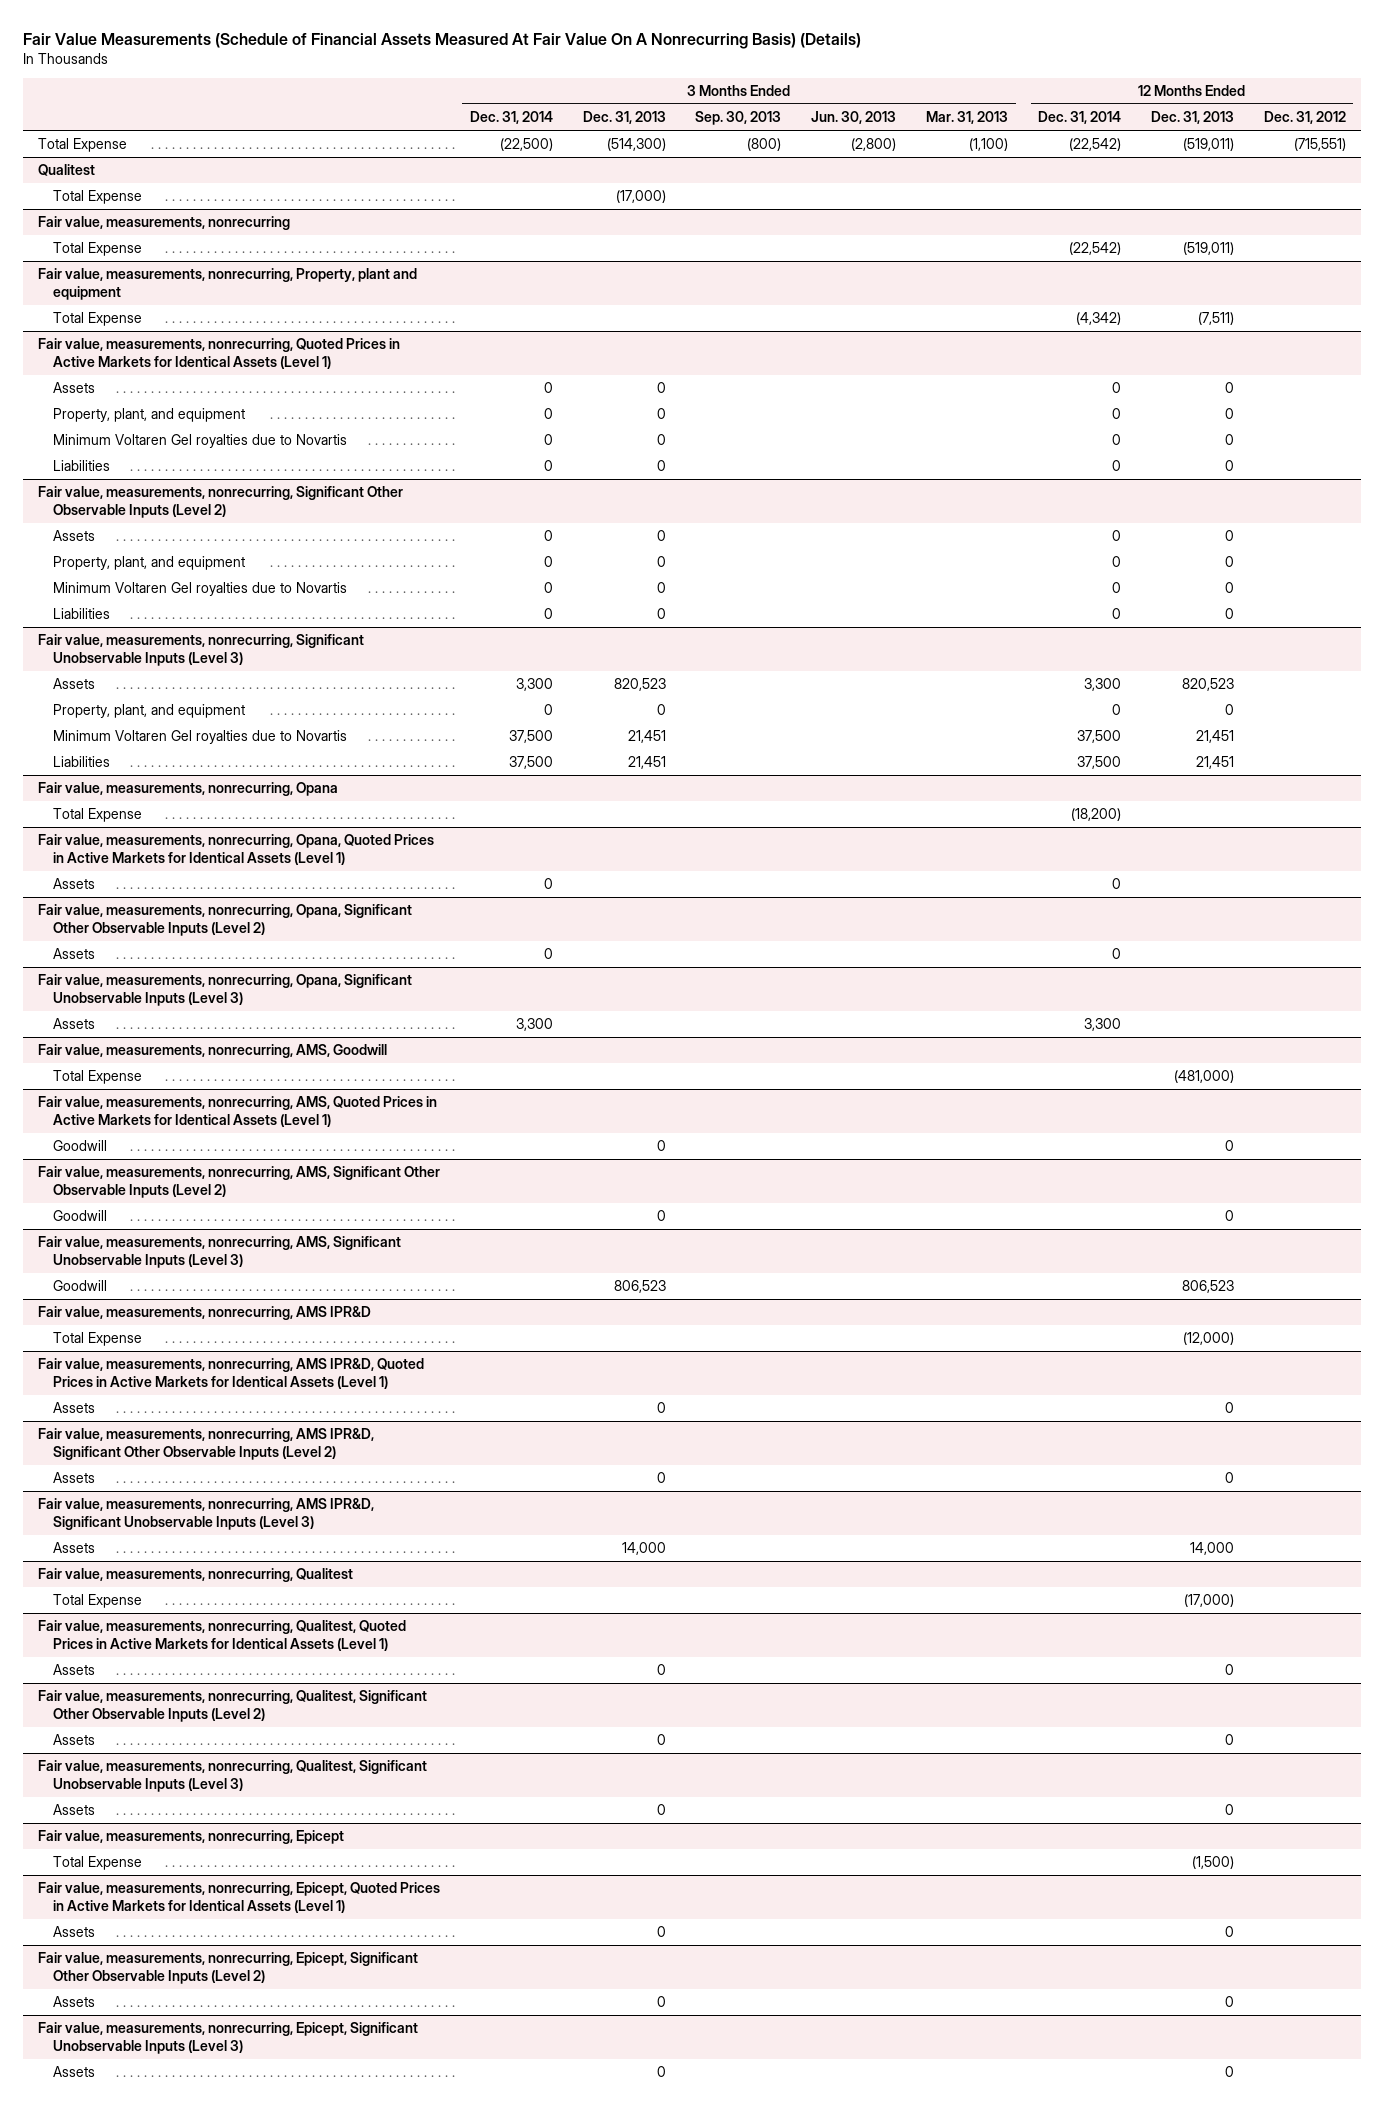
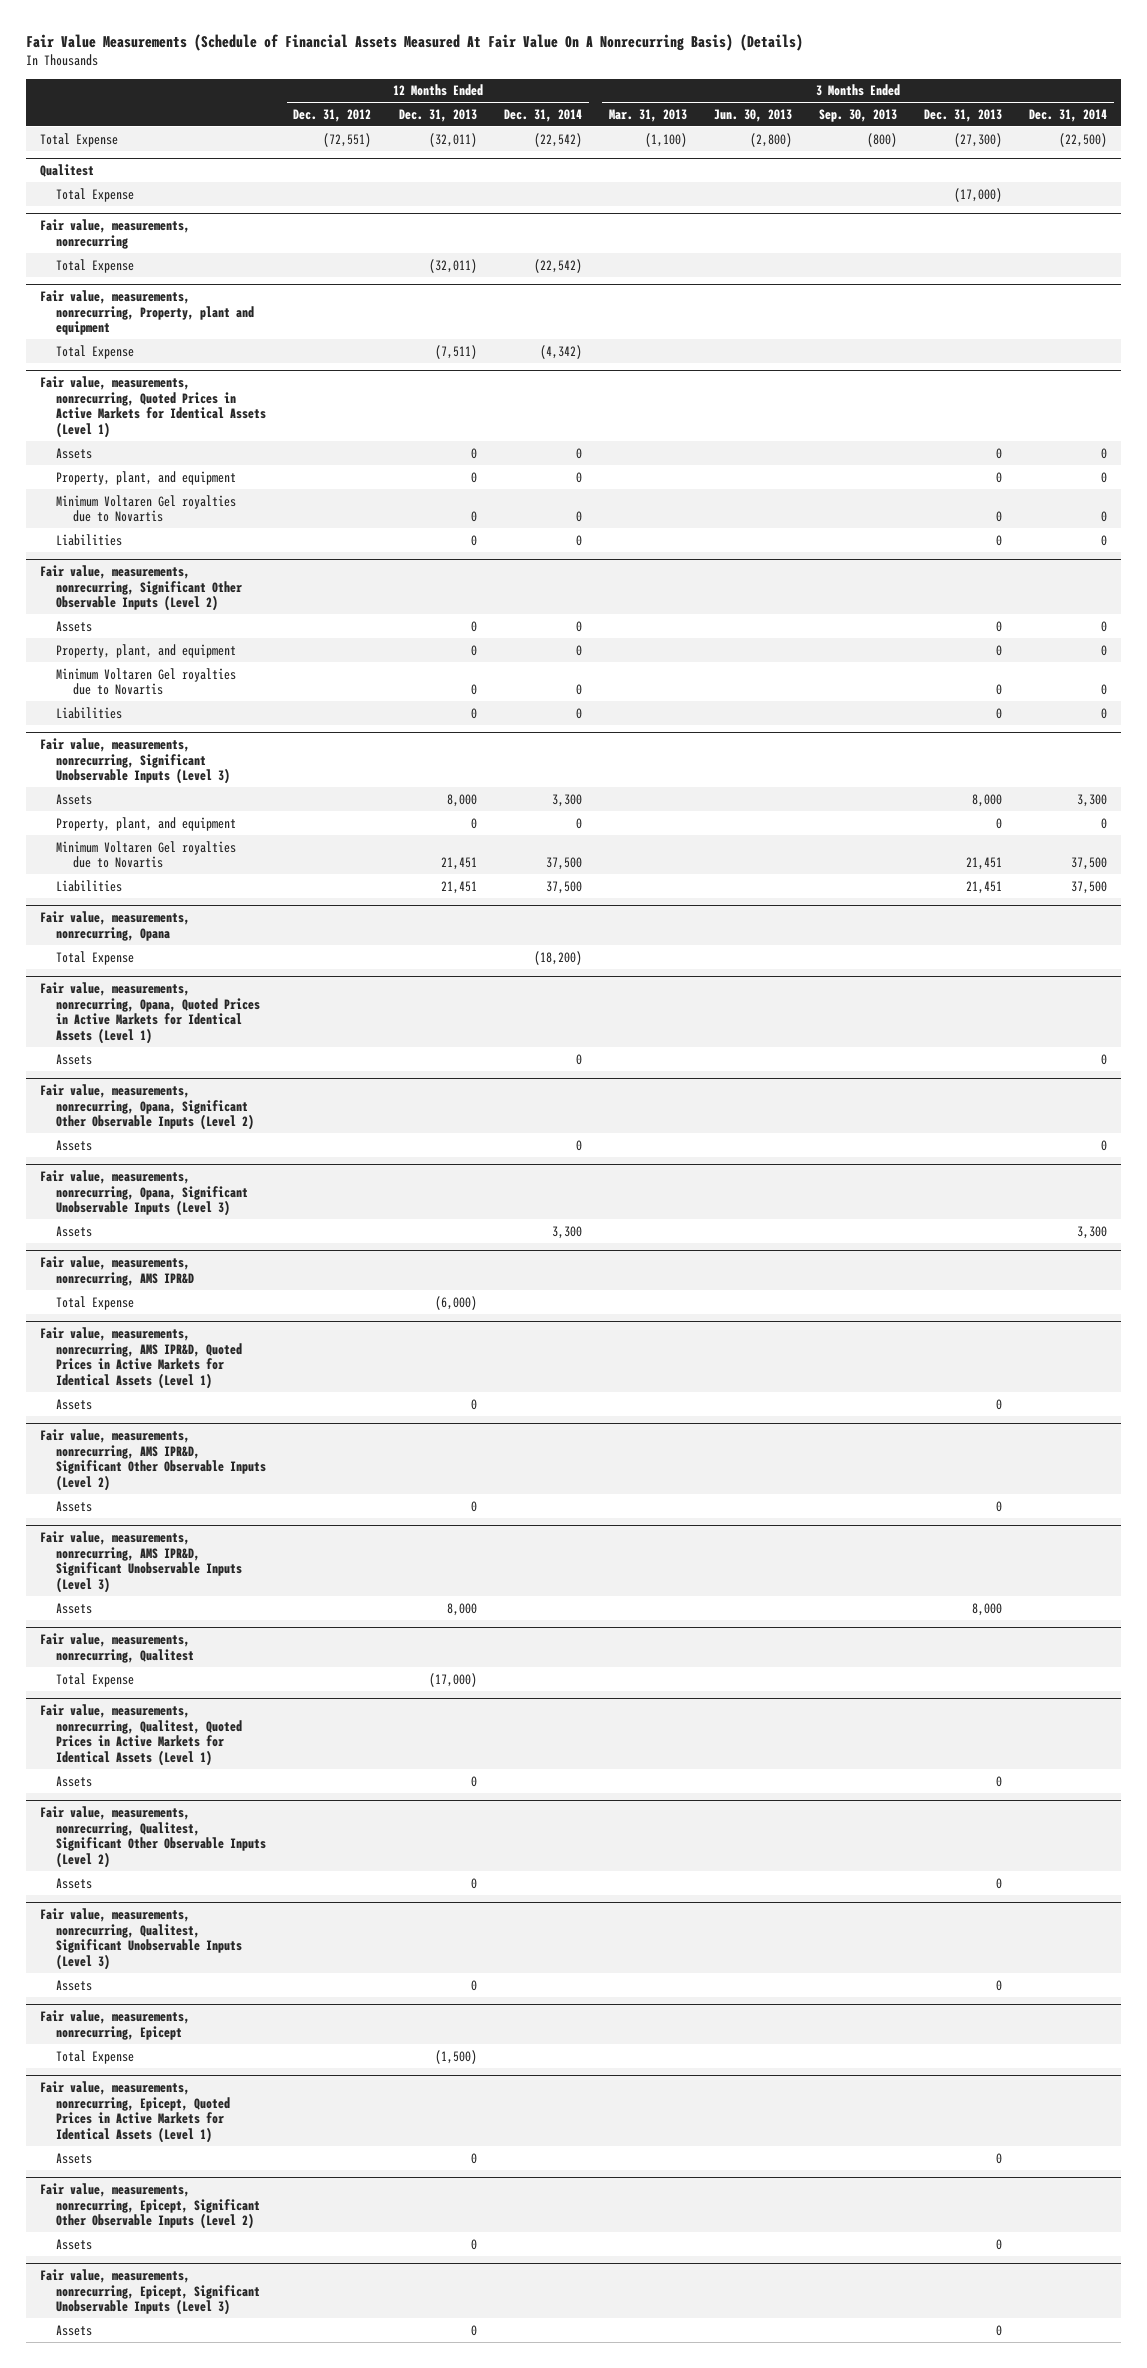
- | 3 Months Ended Dec. 31, 2014 | 3 Months Ended Dec. 31, 2013 | 3 Months Ended Sep. 30, 2013 | 3 Months Ended Jun. 30, 2013 | 3 Months Ended Mar. 31, 2013 | 12 Months Ended Dec. 31, 2014 | 12 Months Ended Dec. 31, 2013 | 12 Months Ended Dec. 31, 2012
+ | 12 Months Ended Dec. 31, 2012 | 12 Months Ended Dec. 31, 2013 | 12 Months Ended Dec. 31, 2014 | 3 Months Ended Mar. 31, 2013 | 3 Months Ended Jun. 30, 2013 | 3 Months Ended Sep. 30, 2013 | 3 Months Ended Dec. 31, 2013 | 3 Months Ended Dec. 31, 2014
- Total Expense | (22,500) | (514,300) | (800) | (2,800) | (1,100) | (22,542) | (519,011) | (715,551)
+ Total Expense | (72,551) | (32,011) | (22,542) | (1,100) | (2,800) | (800) | (27,300) | (22,500)
@ Fair value, measurements, nonrecurring
- Total Expense | | | | | | (22,542) | (519,011) |
+ Total Expense | | (32,011) | (22,542) | | | | |
@ Fair value, measurements, nonrecurring, Significant Unobservable Inputs (Level 3)
- Assets | 3,300 | 820,523 | | | | 3,300 | 820,523 |
+ Assets | | 8,000 | 3,300 | | | | 8,000 | 3,300
- Fair value, measurements, nonrecurring, AMS, Goodwill
- Total Expense | | | | | | | (481,000) |
- Fair value, measurements, nonrecurring, AMS, Quoted Prices in Active Markets for Identical Assets (Level 1)
- Goodwill | | 0 | | | | | 0 |
- Fair value, measurements, nonrecurring, AMS, Significant Other Observable Inputs (Level 2)
- Goodwill | | 0 | | | | | 0 |
- Fair value, measurements, nonrecurring, AMS, Significant Unobservable Inputs (Level 3)
- Goodwill | | 806,523 | | | | | 806,523 |
@ Fair value, measurements, nonrecurring, AMS IPR&D
- Total Expense | | | | | | | (12,000) |
+ Total Expense | | (6,000) | | | | | |
@ Fair value, measurements, nonrecurring, AMS IPR&D, Significant Unobservable Inputs (Level 3)
- Assets | | 14,000 | | | | | 14,000 |
+ Assets | | 8,000 | | | | | 8,000 |

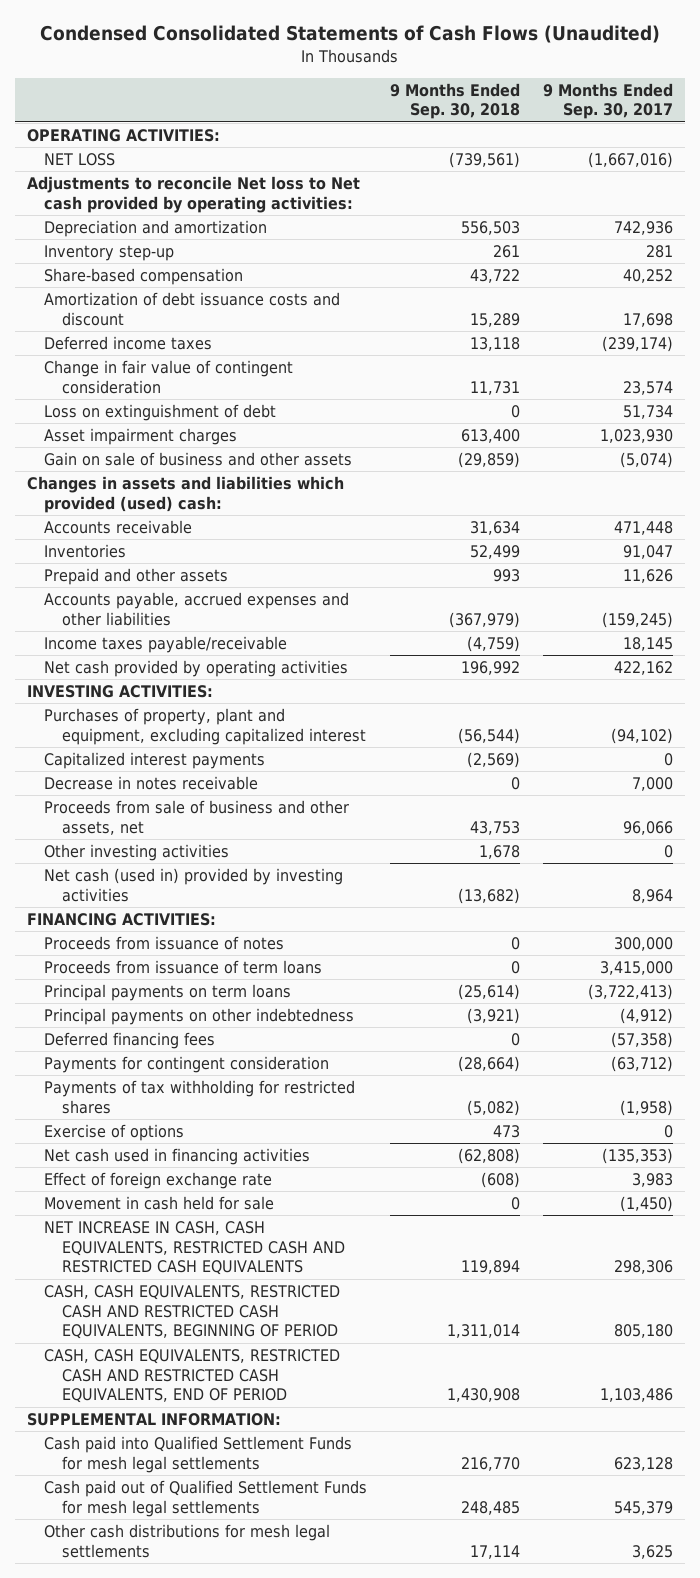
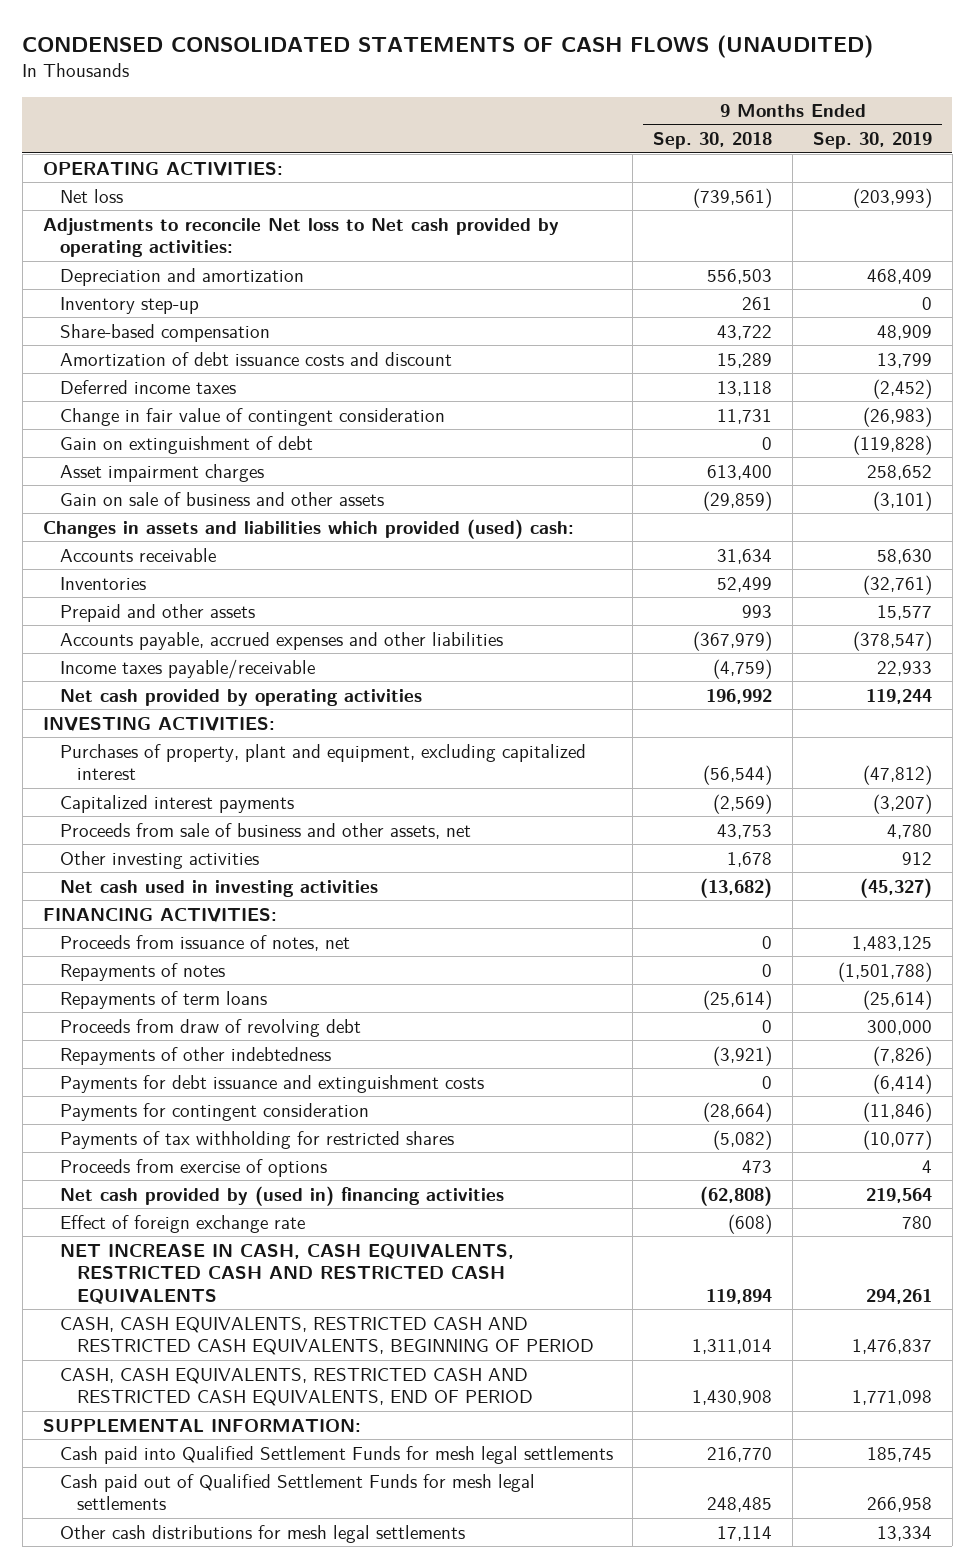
- Condensed Consolidated Statements of Cash Flows (Unaudited)
+ CONDENSED CONSOLIDATED STATEMENTS OF CASH FLOWS (UNAUDITED)
- | 9 Months Ended Sep. 30, 2018 | 9 Months Ended Sep. 30, 2017
+ | 9 Months Ended Sep. 30, 2018 | 9 Months Ended Sep. 30, 2019
- NET LOSS | (739,561) | (1,667,016)
+ Net loss | (739,561) | (203,993)
- Loss on extinguishment of debt | 0 | 51,734
+ Gain on extinguishment of debt | 0 | (119,828)
- Decrease in notes receivable | 0 | 7,000
- Net cash (used in) provided by investing activities | (13,682) | 8,964
+ Net cash used in investing activities | (13,682) | (45,327)
- Proceeds from issuance of notes | 0 | 300,000
- Proceeds from issuance of term loans | 0 | 3,415,000
- Principal payments on term loans | (25,614) | (3,722,413)
- Principal payments on other indebtedness | (3,921) | (4,912)
- Deferred financing fees | 0 | (57,358)
+ Proceeds from issuance of notes, net | 0 | 1,483,125
+ Repayments of notes | 0 | (1,501,788)
+ Repayments of term loans | (25,614) | (25,614)
+ Proceeds from draw of revolving debt | 0 | 300,000
+ Repayments of other indebtedness | (3,921) | (7,826)
+ Payments for debt issuance and extinguishment costs | 0 | (6,414)
- Exercise of options | 473 | 0
- Net cash used in financing activities | (62,808) | (135,353)
+ Proceeds from exercise of options | 473 | 4
+ Net cash provided by (used in) financing activities | (62,808) | 219,564
- Movement in cash held for sale | 0 | (1,450)

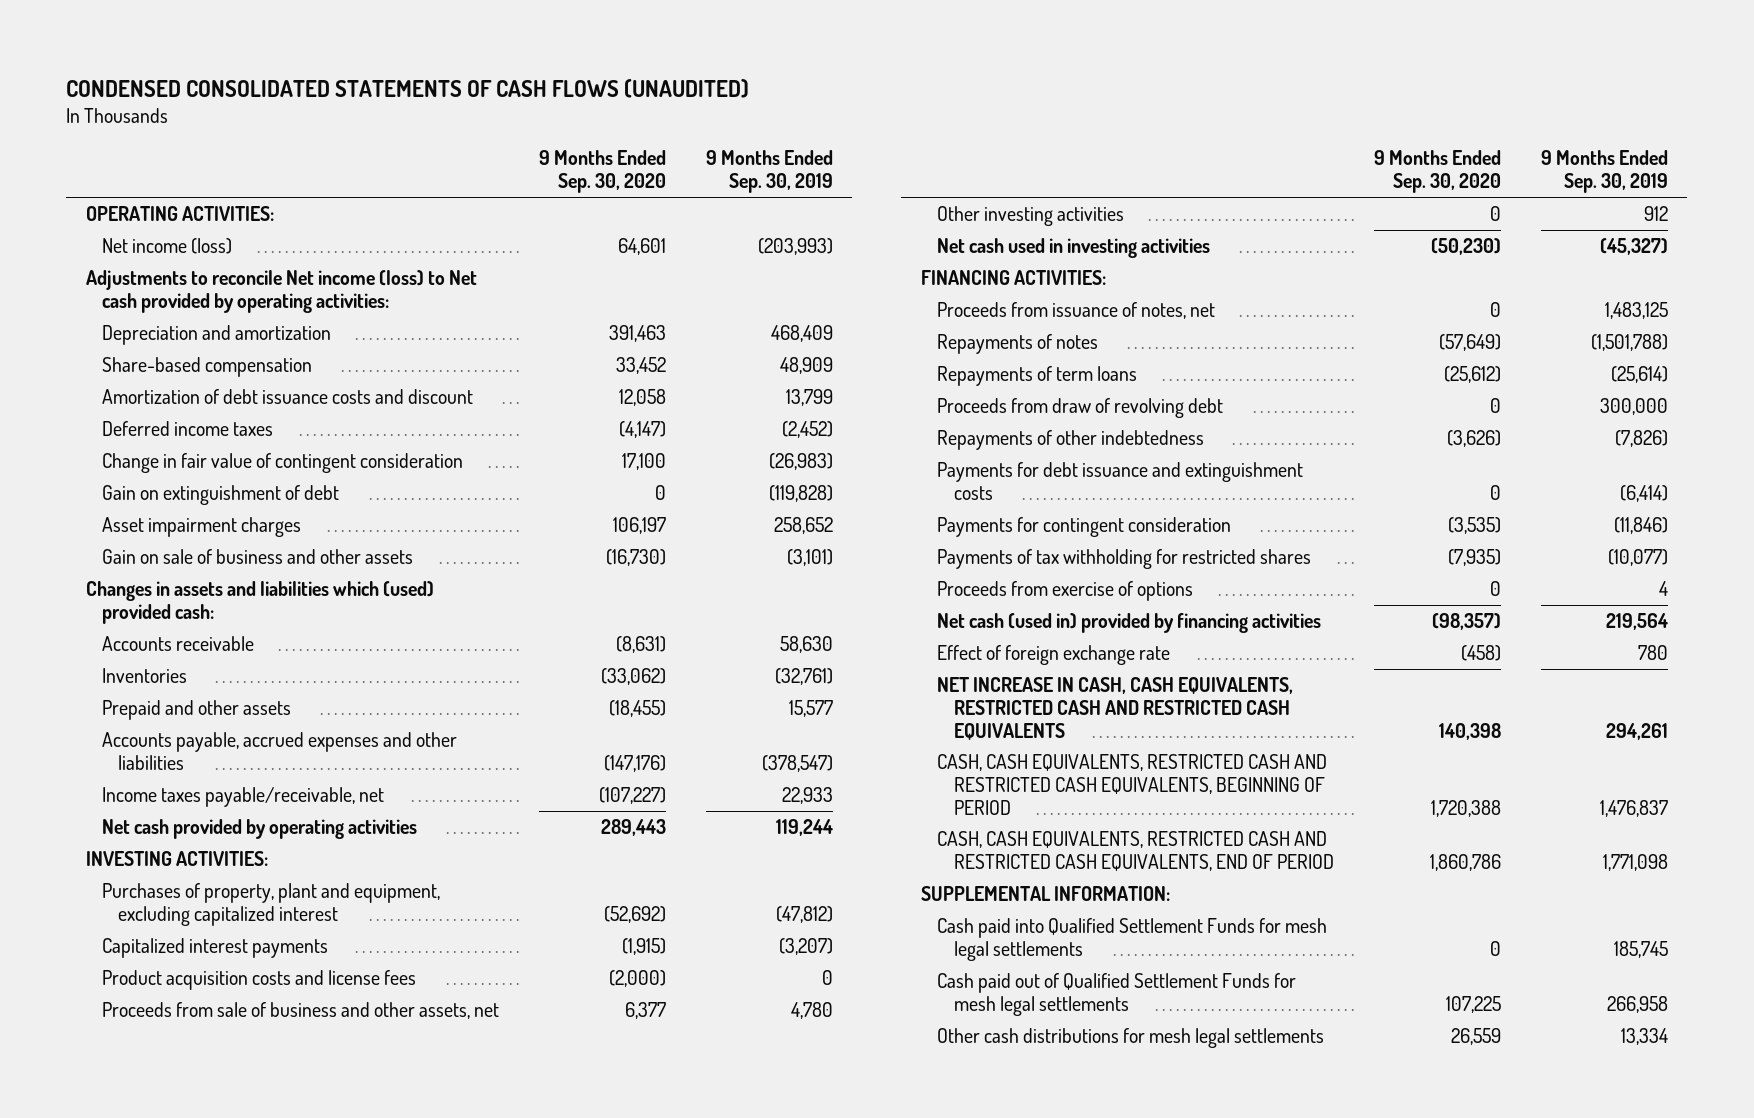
- | 9 Months Ended Sep. 30, 2018 | 9 Months Ended Sep. 30, 2019
+ | 9 Months Ended Sep. 30, 2020 | 9 Months Ended Sep. 30, 2019
- Net loss | (739,561) | (203,993)
- Adjustments to reconcile Net loss to Net cash provided by operating activities:
+ Net income (loss) | 64,601 | (203,993)
+ Adjustments to reconcile Net income (loss) to Net cash provided by operating activities:
- Inventory step-up | 261 | 0
- Changes in assets and liabilities which provided (used) cash:
+ Changes in assets and liabilities which (used) provided cash:
- Income taxes payable/receivable | (4,759) | 22,933
+ Income taxes payable/receivable, net | (107,227) | 22,933
+ Product acquisition costs and license fees | (2,000) | 0
- Net cash provided by (used in) financing activities | (62,808) | 219,564
+ Net cash (used in) provided by financing activities | (98,357) | 219,564

